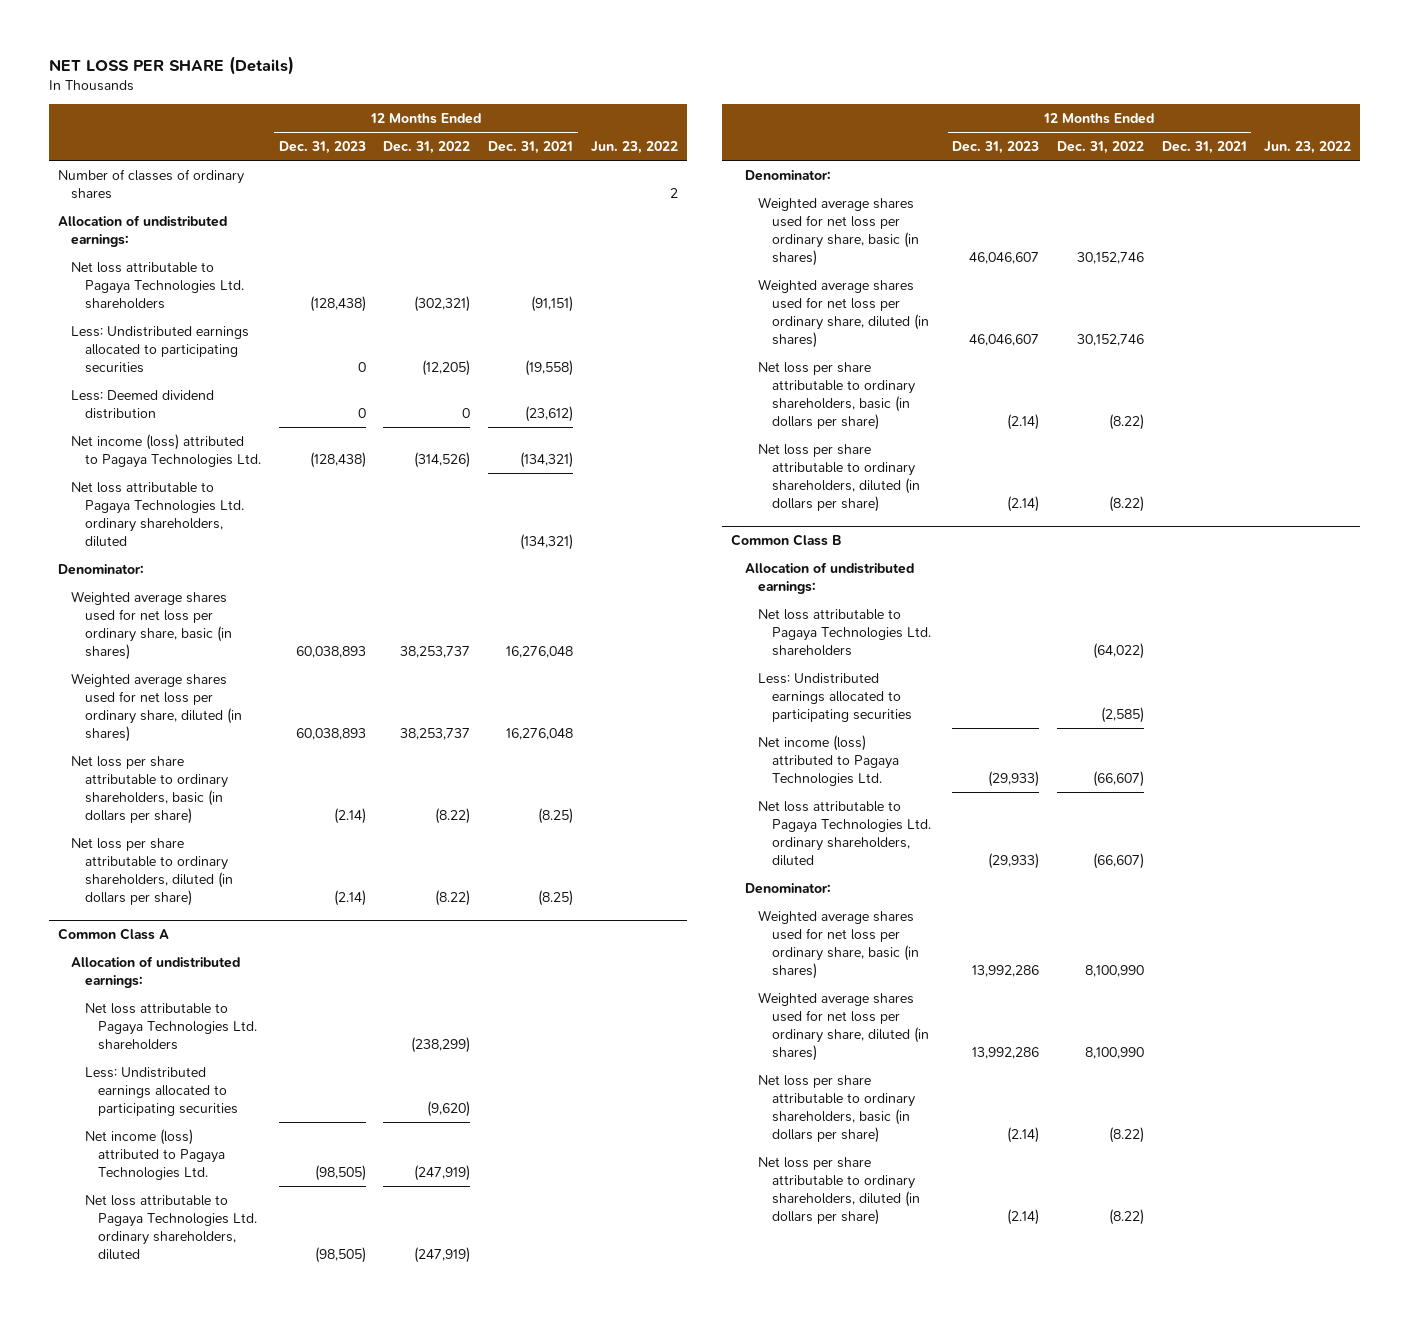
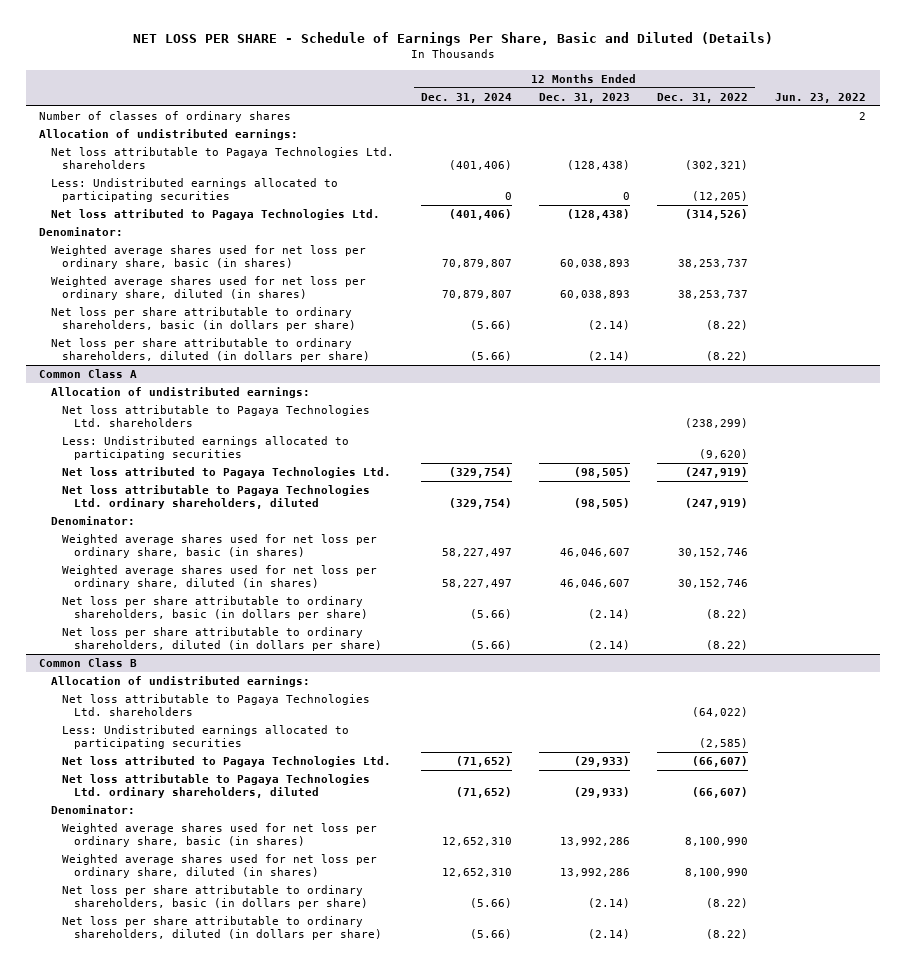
- NET LOSS PER SHARE (Details)
+ NET LOSS PER SHARE - Schedule of Earnings Per Share, Basic and Diluted (Details)
- | 12 Months Ended Dec. 31, 2023 | 12 Months Ended Dec. 31, 2022 | 12 Months Ended Dec. 31, 2021 | Jun. 23, 2022
+ | 12 Months Ended Dec. 31, 2024 | 12 Months Ended Dec. 31, 2023 | 12 Months Ended Dec. 31, 2022 | Jun. 23, 2022
- Less: Deemed dividend distribution | 0 | 0 | (23,612) |
- Net income (loss) attributed to Pagaya Technologies Ltd. | (128,438) | (314,526) | (134,321) |
- Net loss attributable to Pagaya Technologies Ltd. ordinary shareholders, diluted | | | (134,321) |
+ Net loss attributed to Pagaya Technologies Ltd. | (401,406) | (128,438) | (314,526) |
@ Common Class A
- Net income (loss) attributed to Pagaya Technologies Ltd. | (98,505) | (247,919) | |
+ Net loss attributed to Pagaya Technologies Ltd. | (329,754) | (98,505) | (247,919) |
@ Common Class B
- Net income (loss) attributed to Pagaya Technologies Ltd. | (29,933) | (66,607) | |
+ Net loss attributed to Pagaya Technologies Ltd. | (71,652) | (29,933) | (66,607) |

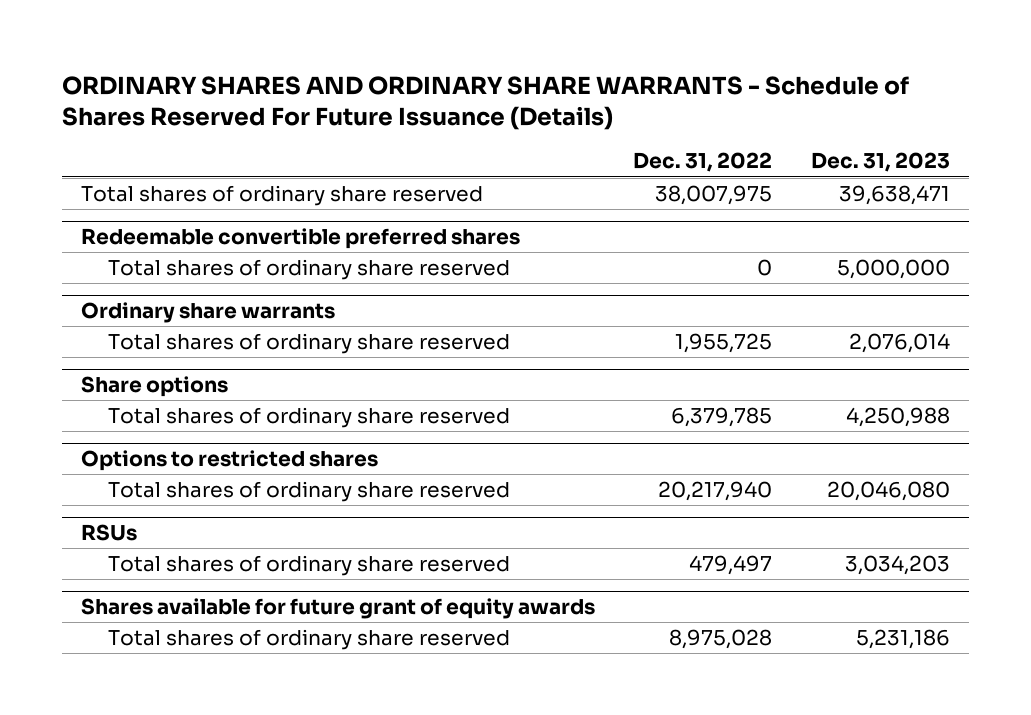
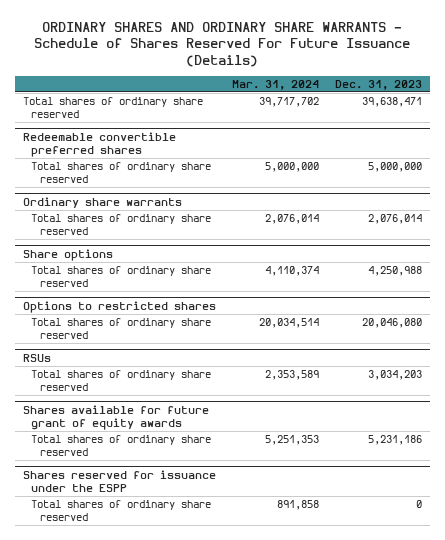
- | Dec. 31, 2022 | Dec. 31, 2023
+ | Mar. 31, 2024 | Dec. 31, 2023
+ Shares reserved for issuance under the ESPP
+ Total shares of ordinary share reserved | 891,858 | 0

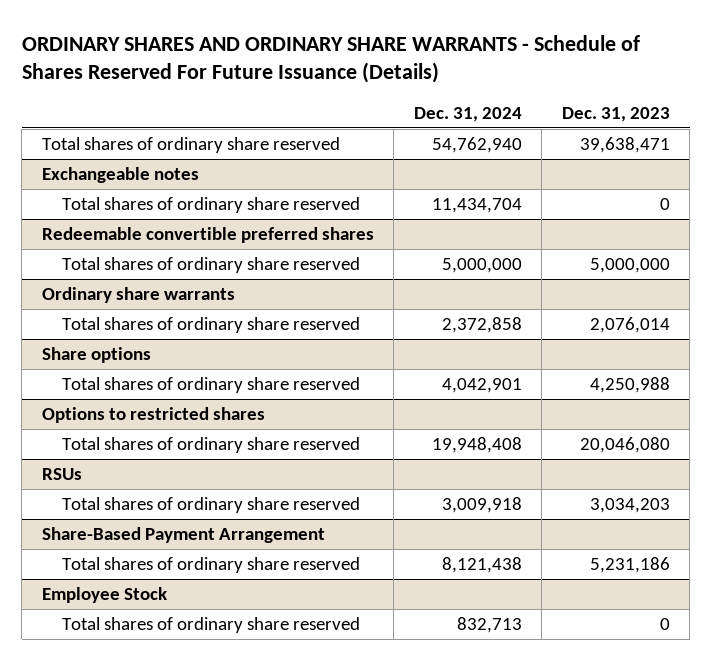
- | Mar. 31, 2024 | Dec. 31, 2023
+ | Dec. 31, 2024 | Dec. 31, 2023
+ Exchangeable notes
+ Total shares of ordinary share reserved | 11,434,704 | 0
- Shares available for future grant of equity awards
+ Share-Based Payment Arrangement
- Shares reserved for issuance under the ESPP
+ Employee Stock

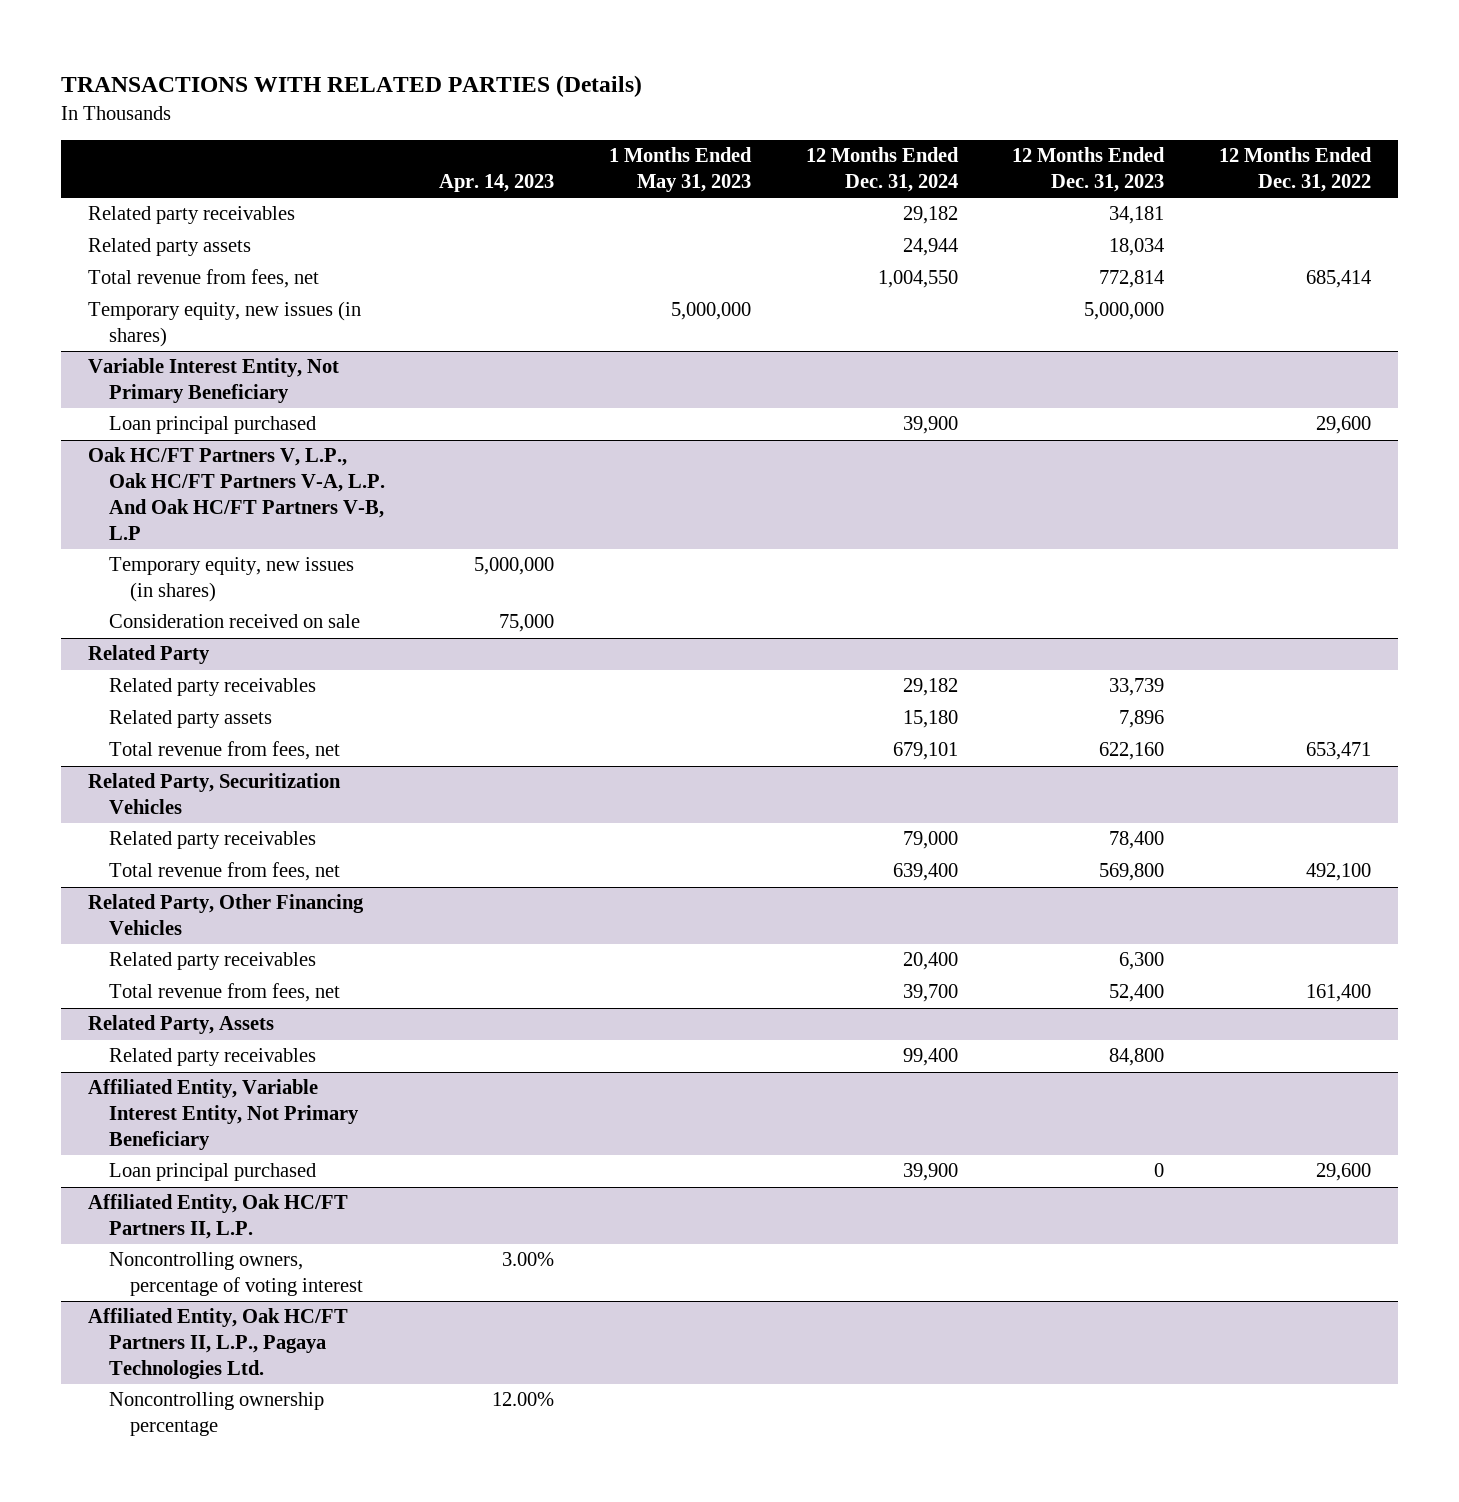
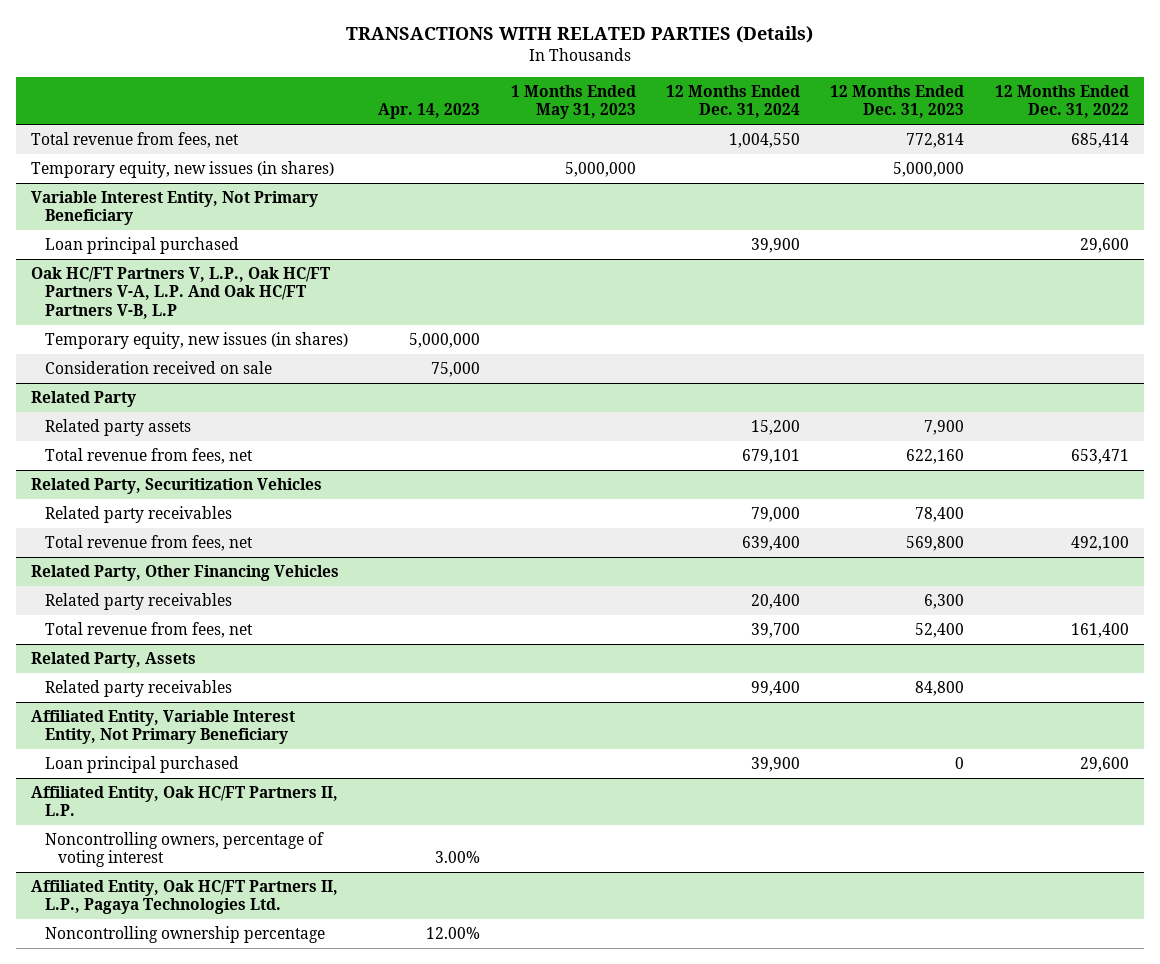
- Related party receivables | | | 29,182 | 34,181 |
- Related party assets | | | 24,944 | 18,034 |
@ Related Party
- Related party receivables | | | 29,182 | 33,739 |
- Related party assets | | | 15,180 | 7,896 |
+ Related party assets | | | 15,200 | 7,900 |

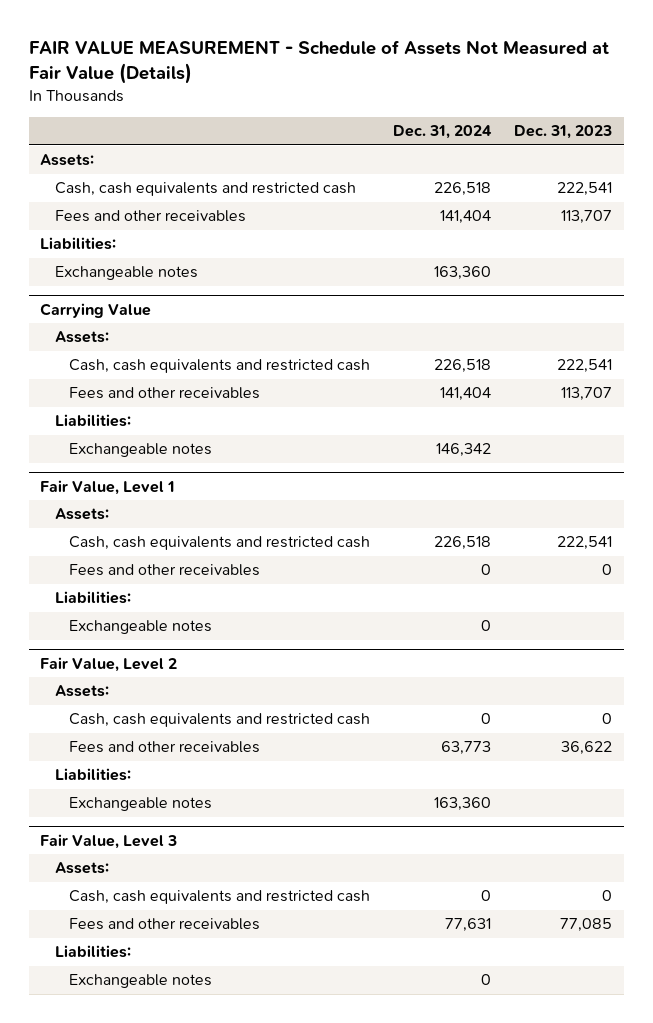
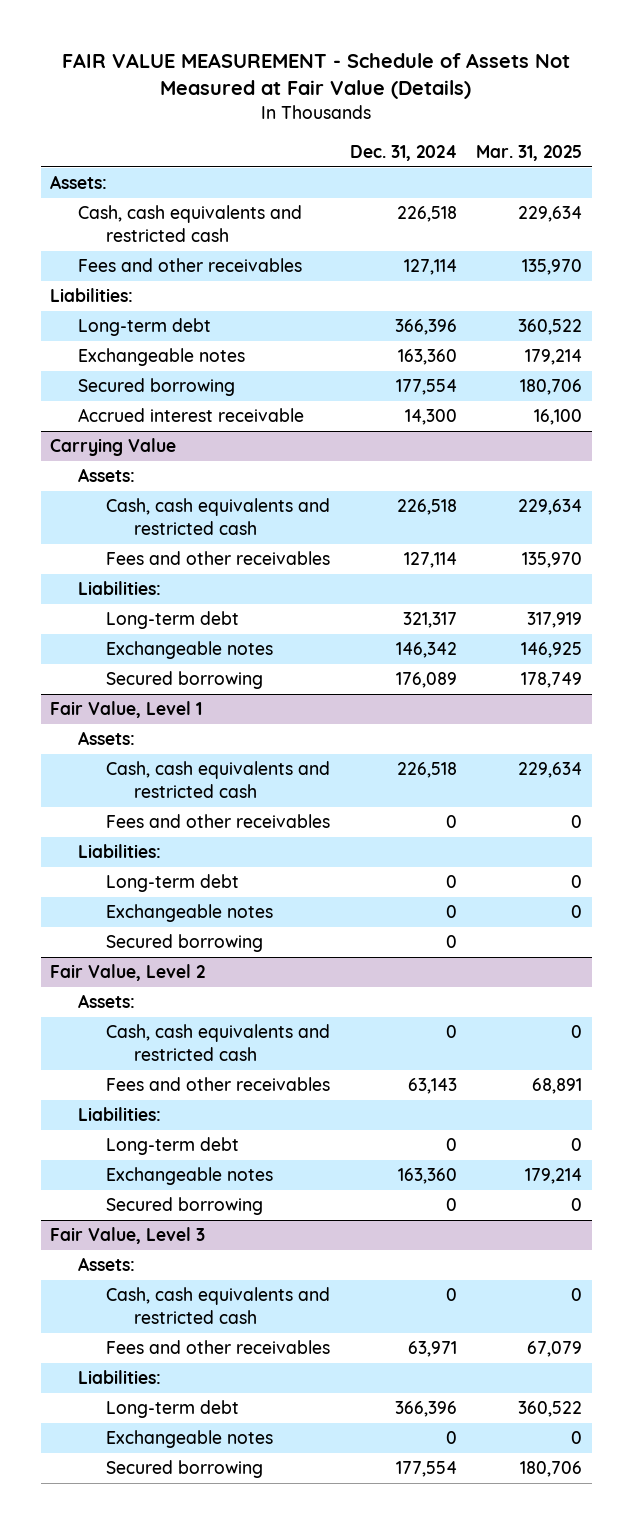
- | Dec. 31, 2024 | Dec. 31, 2023
+ | Dec. 31, 2024 | Mar. 31, 2025
- Fees and other receivables | 141,404 | 113,707
+ Fees and other receivables | 127,114 | 135,970
+ Long-term debt | 366,396 | 360,522
+ Secured borrowing | 177,554 | 180,706
+ Accrued interest receivable | 14,300 | 16,100
@ Carrying Value
- Fees and other receivables | 141,404 | 113,707
+ Fees and other receivables | 127,114 | 135,970
+ Long-term debt | 321,317 | 317,919
+ Secured borrowing | 176,089 | 178,749
@ Fair Value, Level 1
+ Long-term debt | 0 | 0
+ Secured borrowing | 0 |
@ Fair Value, Level 2
- Fees and other receivables | 63,773 | 36,622
+ Fees and other receivables | 63,143 | 68,891
+ Long-term debt | 0 | 0
+ Secured borrowing | 0 | 0
@ Fair Value, Level 3
- Fees and other receivables | 77,631 | 77,085
+ Fees and other receivables | 63,971 | 67,079
+ Long-term debt | 366,396 | 360,522
+ Secured borrowing | 177,554 | 180,706

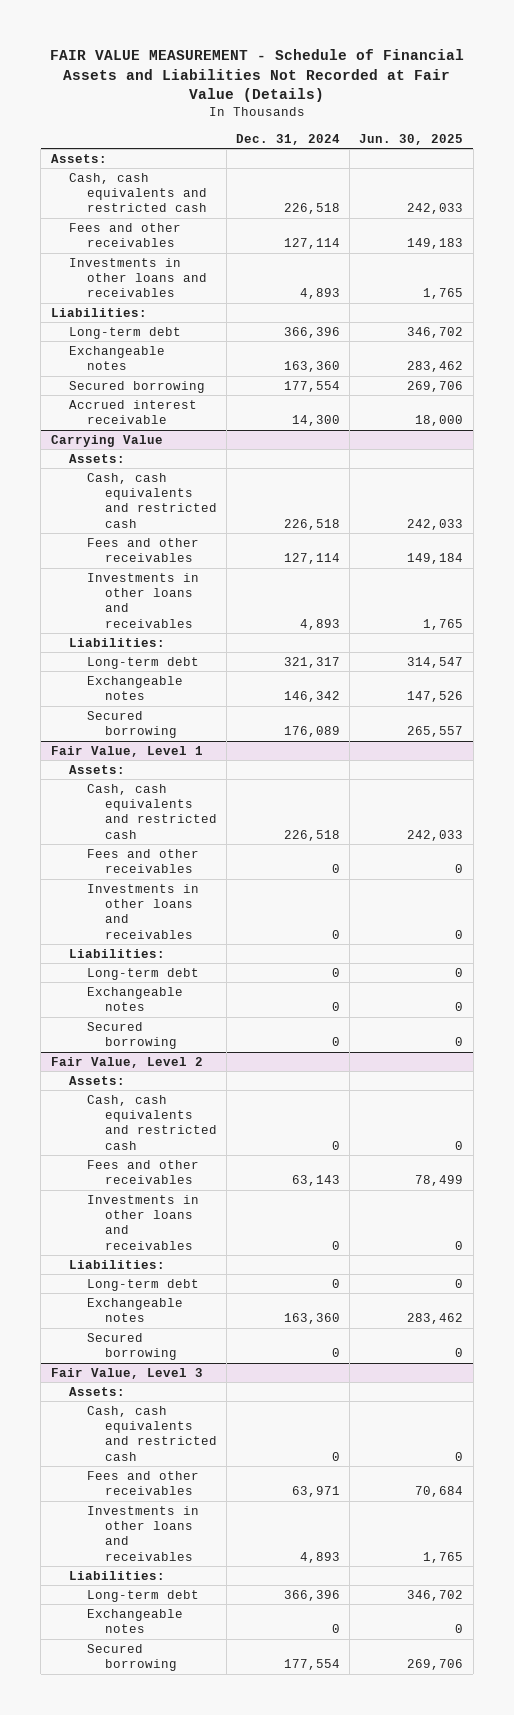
- FAIR VALUE MEASUREMENT - Schedule of Assets Not Measured at Fair Value (Details)
+ FAIR VALUE MEASUREMENT - Schedule of Financial Assets and Liabilities Not Recorded at Fair Value (Details)
- | Dec. 31, 2024 | Mar. 31, 2025
+ | Dec. 31, 2024 | Jun. 30, 2025
+ Investments in other loans and receivables | 4,893 | 1,765
@ Carrying Value
+ Investments in other loans and receivables | 4,893 | 1,765
@ Fair Value, Level 1
+ Investments in other loans and receivables | 0 | 0
@ Fair Value, Level 2
+ Investments in other loans and receivables | 0 | 0
@ Fair Value, Level 3
+ Investments in other loans and receivables | 4,893 | 1,765

